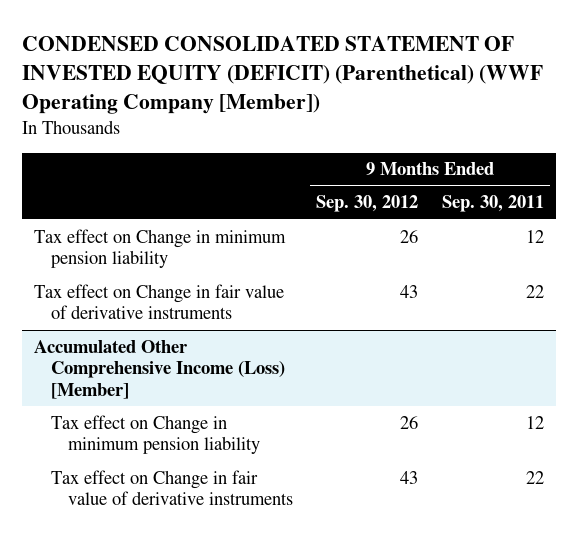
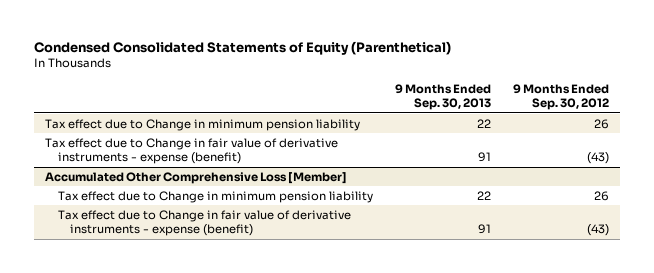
- CONDENSED CONSOLIDATED STATEMENT OF INVESTED EQUITY (DEFICIT) (Parenthetical) (WWF Operating Company [Member])
+ Condensed Consolidated Statements of Equity (Parenthetical)
- | 9 Months Ended Sep. 30, 2012 | 9 Months Ended Sep. 30, 2011
+ | 9 Months Ended Sep. 30, 2013 | 9 Months Ended Sep. 30, 2012
- Tax effect on Change in minimum pension liability | 26 | 12
- Tax effect on Change in fair value of derivative instruments | 43 | 22
- Accumulated Other Comprehensive Income (Loss) [Member]
- Tax effect on Change in minimum pension liability | 26 | 12
- Tax effect on Change in fair value of derivative instruments | 43 | 22
+ Tax effect due to Change in minimum pension liability | 22 | 26
+ Tax effect due to Change in fair value of derivative instruments - expense (benefit) | 91 | (43)
+ Accumulated Other Comprehensive Loss [Member]
+ Tax effect due to Change in minimum pension liability | 22 | 26
+ Tax effect due to Change in fair value of derivative instruments - expense (benefit) | 91 | (43)

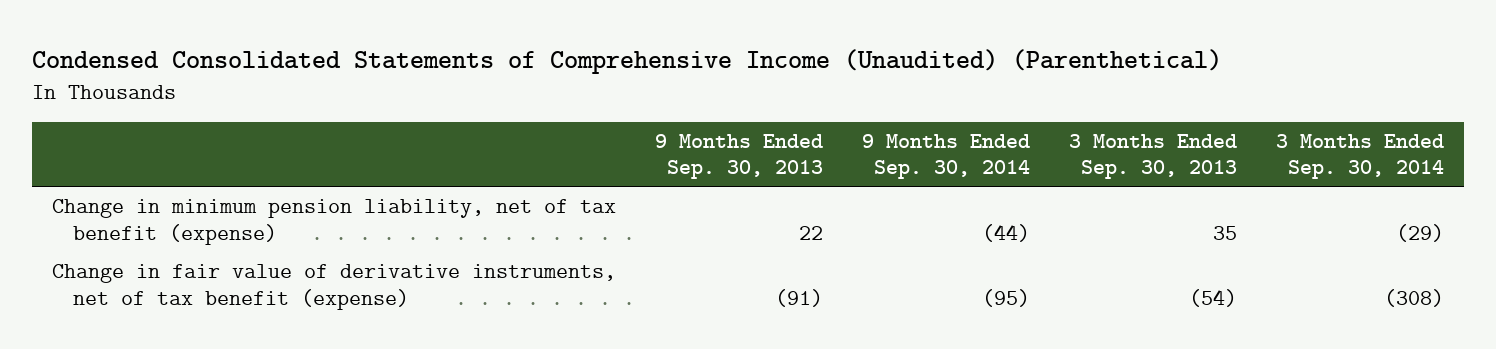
- Condensed Consolidated Statements of Equity (Parenthetical)
+ Condensed Consolidated Statements of Comprehensive Income (Unaudited) (Parenthetical)
- | 9 Months Ended Sep. 30, 2013 | 9 Months Ended Sep. 30, 2012
+ | 9 Months Ended Sep. 30, 2013 | 9 Months Ended Sep. 30, 2014 | 3 Months Ended Sep. 30, 2013 | 3 Months Ended Sep. 30, 2014
- Tax effect due to Change in minimum pension liability | 22 | 26
- Tax effect due to Change in fair value of derivative instruments - expense (benefit) | 91 | (43)
- Accumulated Other Comprehensive Loss [Member]
- Tax effect due to Change in minimum pension liability | 22 | 26
- Tax effect due to Change in fair value of derivative instruments - expense (benefit) | 91 | (43)
+ Change in minimum pension liability, net of tax benefit (expense) | 22 | (44) | 35 | (29)
+ Change in fair value of derivative instruments, net of tax benefit (expense) | (91) | (95) | (54) | (308)

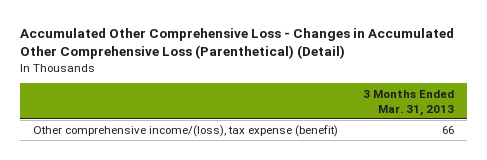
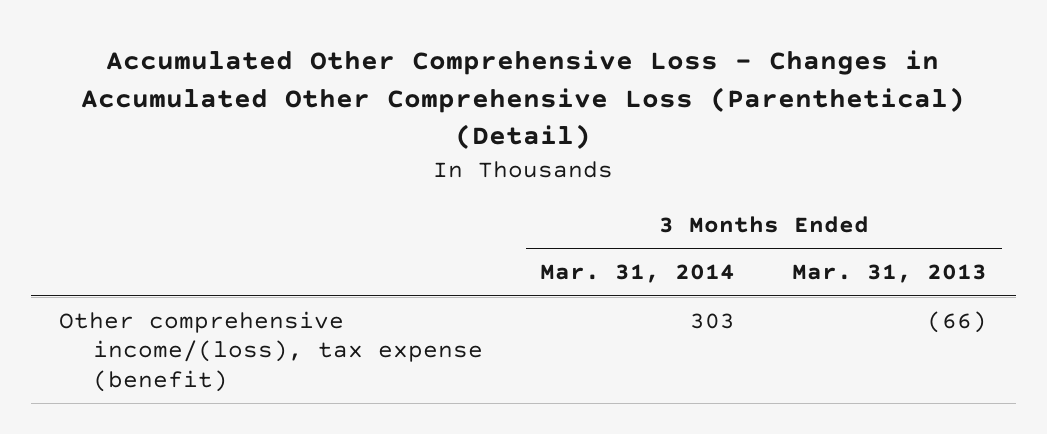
- | 3 Months Ended Mar. 31, 2013
+ | 3 Months Ended Mar. 31, 2014 | 3 Months Ended Mar. 31, 2013
- Other comprehensive income/(loss), tax expense (benefit) | 66
+ Other comprehensive income/(loss), tax expense (benefit) | 303 | (66)

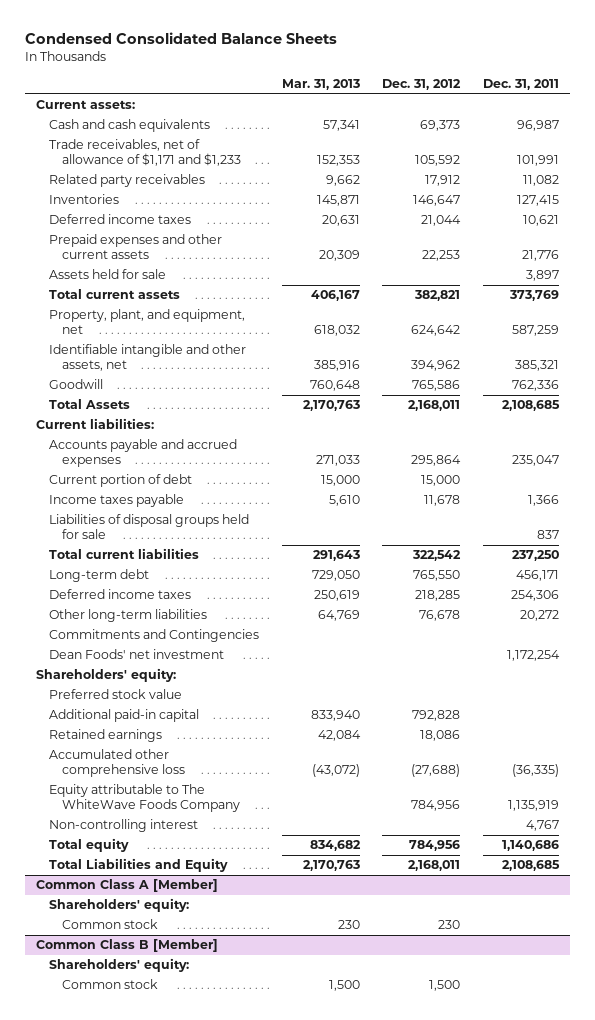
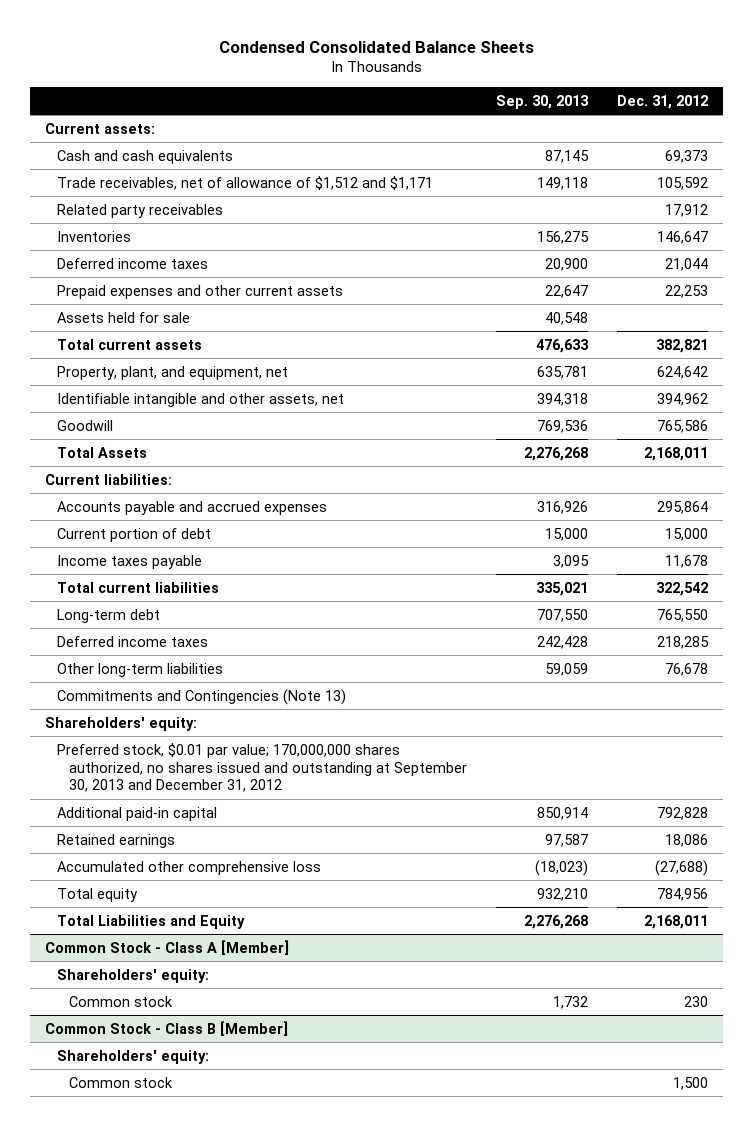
- | Mar. 31, 2013 | Dec. 31, 2012 | Dec. 31, 2011
+ | Sep. 30, 2013 | Dec. 31, 2012
- Trade receivables, net of allowance of $1,171 and $1,233 | 152,353 | 105,592 | 101,991
+ Trade receivables, net of allowance of $1,512 and $1,171 | 149,118 | 105,592
- Liabilities of disposal groups held for sale | | | 837
- Commitments and Contingencies
- Dean Foods' net investment | | | 1,172,254
+ Commitments and Contingencies (Note 13)
- Preferred stock value
+ Preferred stock, $0.01 par value; 170,000,000 shares authorized, no shares issued and outstanding at September 30, 2013 and December 31, 2012
- Equity attributable to The WhiteWave Foods Company | | 784,956 | 1,135,919
- Non-controlling interest | | | 4,767
- Common Class A [Member]
+ Common Stock - Class A [Member]
- Common Class B [Member]
+ Common Stock - Class B [Member]

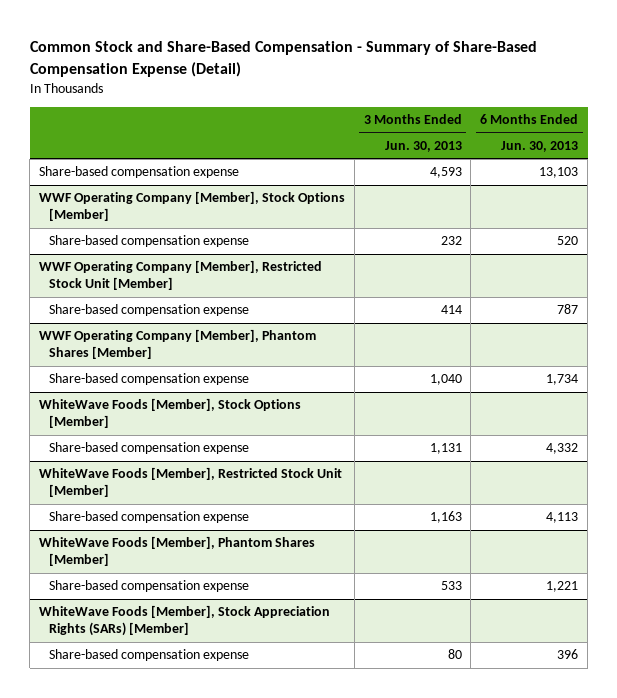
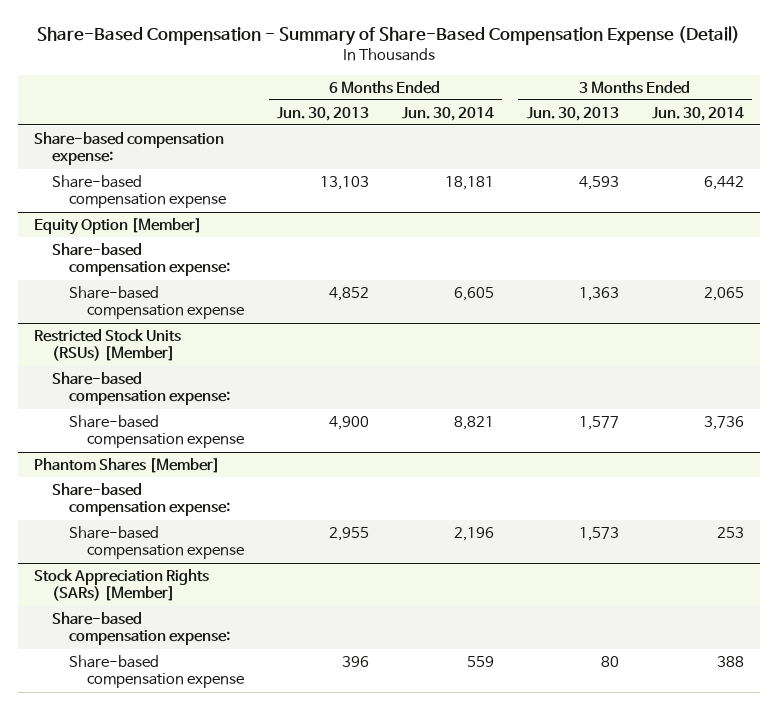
- Common Stock and Share-Based Compensation - Summary of Share-Based Compensation Expense (Detail)
+ Share-Based Compensation - Summary of Share-Based Compensation Expense (Detail)
- | 3 Months Ended Jun. 30, 2013 | 6 Months Ended Jun. 30, 2013
+ | 6 Months Ended Jun. 30, 2013 | 6 Months Ended Jun. 30, 2014 | 3 Months Ended Jun. 30, 2013 | 3 Months Ended Jun. 30, 2014
+ Share-based compensation expense:
- WWF Operating Company [Member], Stock Options [Member]
- Share-based compensation expense | 232 | 520
- WWF Operating Company [Member], Restricted Stock Unit [Member]
- Share-based compensation expense | 414 | 787
- WWF Operating Company [Member], Phantom Shares [Member]
- Share-based compensation expense | 1,040 | 1,734
- WhiteWave Foods [Member], Stock Options [Member]
- Share-based compensation expense | 1,131 | 4,332
- WhiteWave Foods [Member], Restricted Stock Unit [Member]
- Share-based compensation expense | 1,163 | 4,113
- WhiteWave Foods [Member], Phantom Shares [Member]
- Share-based compensation expense | 533 | 1,221
- WhiteWave Foods [Member], Stock Appreciation Rights (SARs) [Member]
+ Equity Option [Member]
+ Share-based compensation expense:
+ Share-based compensation expense | 4,852 | 6,605 | 1,363 | 2,065
+ Restricted Stock Units (RSUs) [Member]
+ Share-based compensation expense:
+ Share-based compensation expense | 4,900 | 8,821 | 1,577 | 3,736
+ Phantom Shares [Member]
+ Share-based compensation expense:
+ Share-based compensation expense | 2,955 | 2,196 | 1,573 | 253
+ Stock Appreciation Rights (SARs) [Member]
+ Share-based compensation expense:

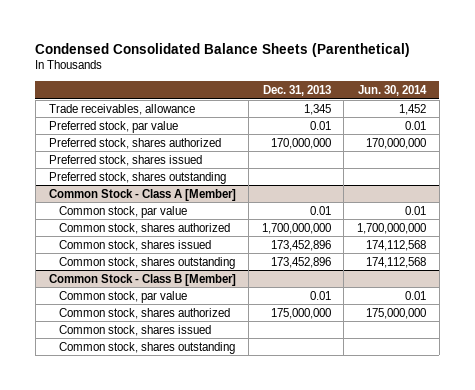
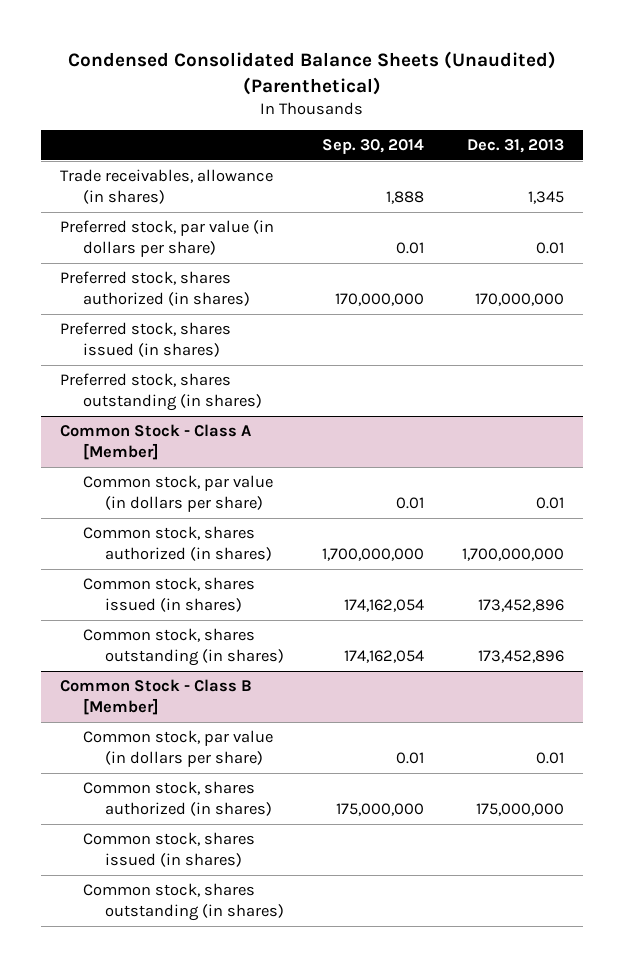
- Condensed Consolidated Balance Sheets (Parenthetical)
+ Condensed Consolidated Balance Sheets (Unaudited) (Parenthetical)
- | Dec. 31, 2013 | Jun. 30, 2014
+ | Sep. 30, 2014 | Dec. 31, 2013
- Trade receivables, allowance | 1,345 | 1,452
- Preferred stock, par value | 0.01 | 0.01
- Preferred stock, shares authorized | 170,000,000 | 170,000,000
- Preferred stock, shares issued
- Preferred stock, shares outstanding
+ Trade receivables, allowance (in shares) | 1,888 | 1,345
+ Preferred stock, par value (in dollars per share) | 0.01 | 0.01
+ Preferred stock, shares authorized (in shares) | 170,000,000 | 170,000,000
+ Preferred stock, shares issued (in shares)
+ Preferred stock, shares outstanding (in shares)
@ Common Stock - Class A [Member]
- Common stock, par value | 0.01 | 0.01
- Common stock, shares authorized | 1,700,000,000 | 1,700,000,000
- Common stock, shares issued | 173,452,896 | 174,112,568
- Common stock, shares outstanding | 173,452,896 | 174,112,568
+ Common stock, par value (in dollars per share) | 0.01 | 0.01
+ Common stock, shares authorized (in shares) | 1,700,000,000 | 1,700,000,000
+ Common stock, shares issued (in shares) | 174,162,054 | 173,452,896
+ Common stock, shares outstanding (in shares) | 174,162,054 | 173,452,896
@ Common Stock - Class B [Member]
- Common stock, par value | 0.01 | 0.01
- Common stock, shares authorized | 175,000,000 | 175,000,000
- Common stock, shares issued
- Common stock, shares outstanding
+ Common stock, par value (in dollars per share) | 0.01 | 0.01
+ Common stock, shares authorized (in shares) | 175,000,000 | 175,000,000
+ Common stock, shares issued (in shares)
+ Common stock, shares outstanding (in shares)

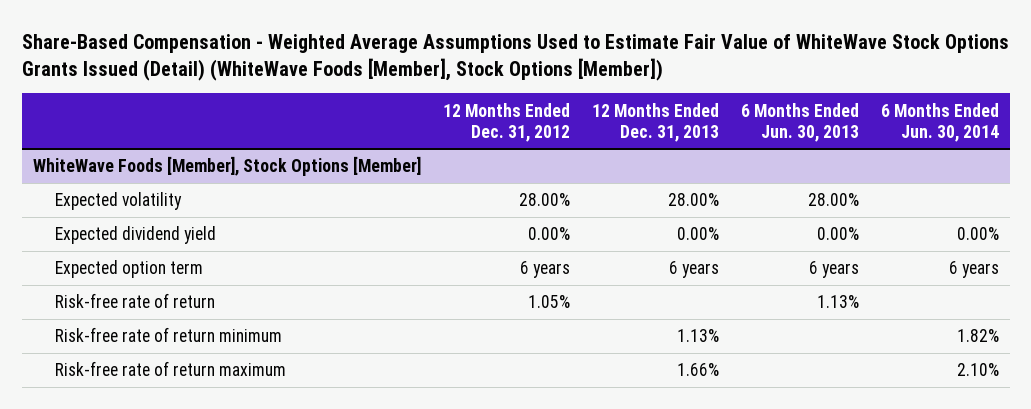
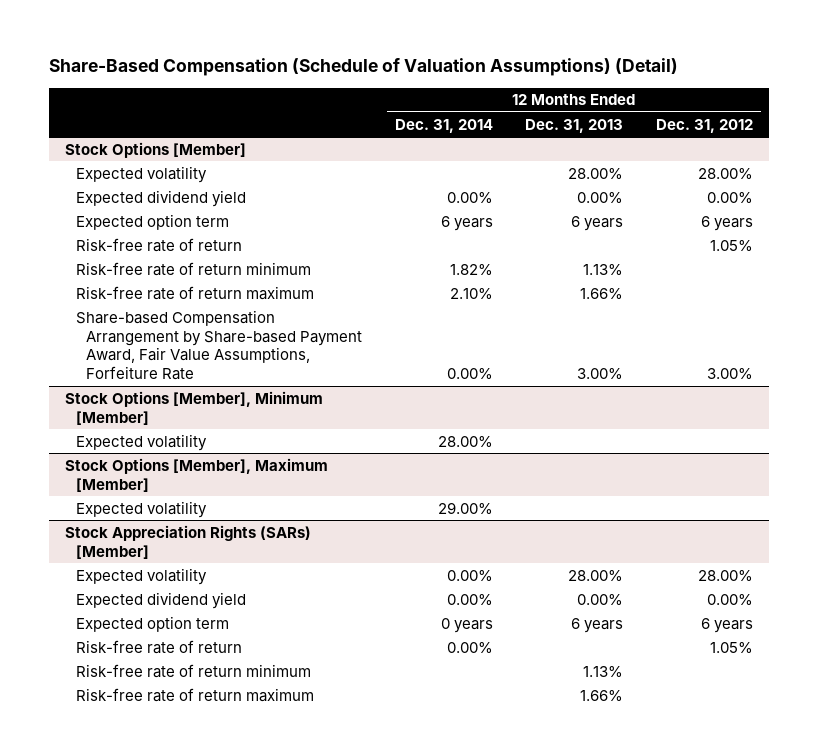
- Share-Based Compensation - Weighted Average Assumptions Used to Estimate Fair Value of WhiteWave Stock Options Grants Issued (Detail) (WhiteWave Foods [Member], Stock Options [Member])
+ Share-Based Compensation (Schedule of Valuation Assumptions) (Detail)
- | 12 Months Ended Dec. 31, 2012 | 12 Months Ended Dec. 31, 2013 | 6 Months Ended Jun. 30, 2013 | 6 Months Ended Jun. 30, 2014
+ | 12 Months Ended Dec. 31, 2014 | 12 Months Ended Dec. 31, 2013 | 12 Months Ended Dec. 31, 2012
- WhiteWave Foods [Member], Stock Options [Member]
+ Stock Options [Member]
+ Share-based Compensation Arrangement by Share-based Payment Award, Fair Value Assumptions, Forfeiture Rate | 0.00% | 3.00% | 3.00%
+ Stock Options [Member], Minimum [Member]
+ Expected volatility | 28.00% | |
+ Stock Options [Member], Maximum [Member]
+ Expected volatility | 29.00% | |
+ Stock Appreciation Rights (SARs) [Member]
+ Expected volatility | 0.00% | 28.00% | 28.00%
+ Expected dividend yield | 0.00% | 0.00% | 0.00%
+ Expected option term | 0 years | 6 years | 6 years
+ Risk-free rate of return | 0.00% | | 1.05%
+ Risk-free rate of return minimum | | 1.13% |
+ Risk-free rate of return maximum | | 1.66% |

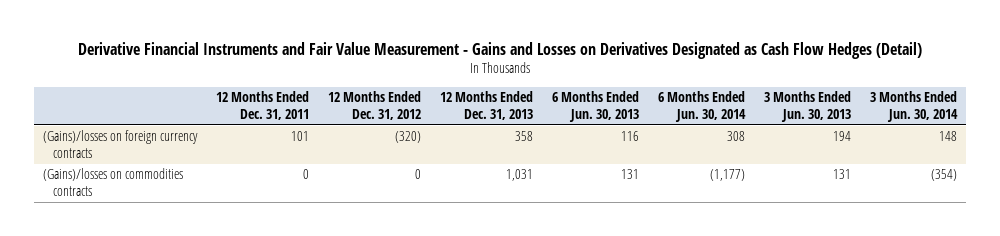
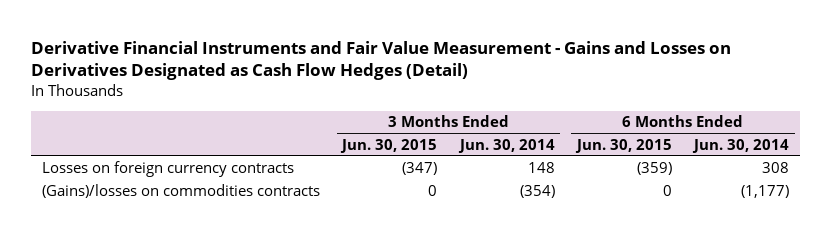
- | 12 Months Ended Dec. 31, 2011 | 12 Months Ended Dec. 31, 2012 | 12 Months Ended Dec. 31, 2013 | 6 Months Ended Jun. 30, 2013 | 6 Months Ended Jun. 30, 2014 | 3 Months Ended Jun. 30, 2013 | 3 Months Ended Jun. 30, 2014
+ | 3 Months Ended Jun. 30, 2015 | 3 Months Ended Jun. 30, 2014 | 6 Months Ended Jun. 30, 2015 | 6 Months Ended Jun. 30, 2014
- (Gains)/losses on foreign currency contracts | 101 | (320) | 358 | 116 | 308 | 194 | 148
+ Losses on foreign currency contracts | (347) | 148 | (359) | 308

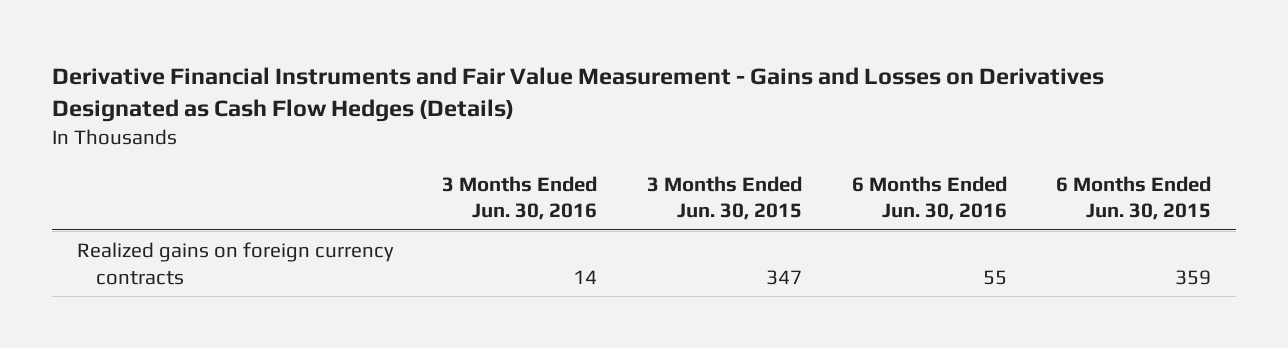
- Derivative Financial Instruments and Fair Value Measurement - Gains and Losses on Derivatives Designated as Cash Flow Hedges (Detail)
+ Derivative Financial Instruments and Fair Value Measurement - Gains and Losses on Derivatives Designated as Cash Flow Hedges (Details)
- | 3 Months Ended Jun. 30, 2015 | 3 Months Ended Jun. 30, 2014 | 6 Months Ended Jun. 30, 2015 | 6 Months Ended Jun. 30, 2014
+ | 3 Months Ended Jun. 30, 2016 | 3 Months Ended Jun. 30, 2015 | 6 Months Ended Jun. 30, 2016 | 6 Months Ended Jun. 30, 2015
- Losses on foreign currency contracts | (347) | 148 | (359) | 308
- (Gains)/losses on commodities contracts | 0 | (354) | 0 | (1,177)
+ Realized gains on foreign currency contracts | 14 | 347 | 55 | 359

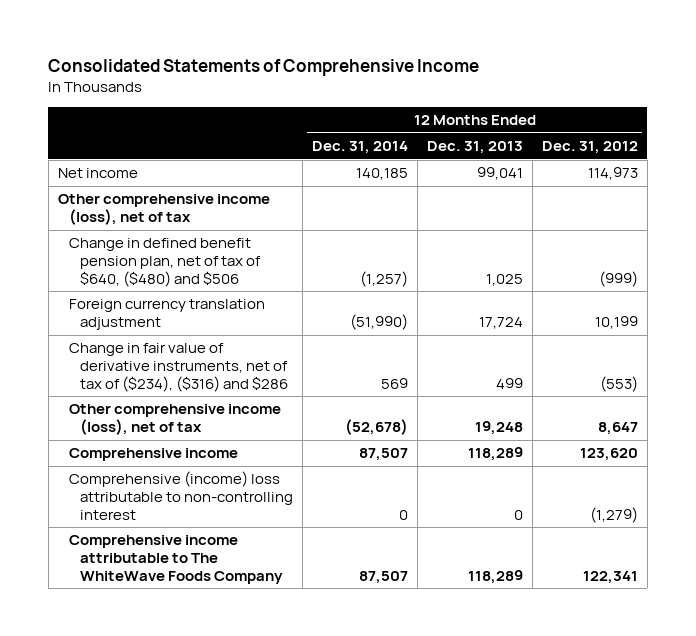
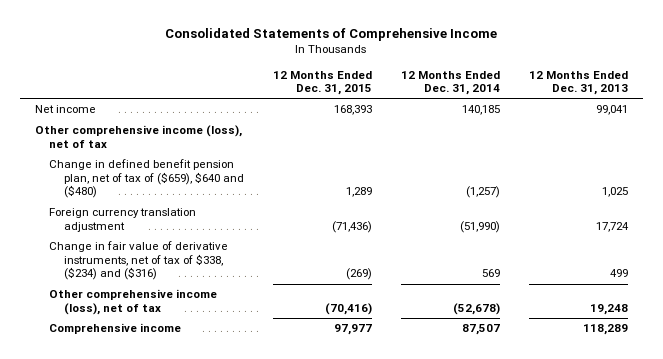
- | 12 Months Ended Dec. 31, 2014 | 12 Months Ended Dec. 31, 2013 | 12 Months Ended Dec. 31, 2012
+ | 12 Months Ended Dec. 31, 2015 | 12 Months Ended Dec. 31, 2014 | 12 Months Ended Dec. 31, 2013
- Change in defined benefit pension plan, net of tax of $640, ($480) and $506 | (1,257) | 1,025 | (999)
+ Change in defined benefit pension plan, net of tax of ($659), $640 and ($480) | 1,289 | (1,257) | 1,025
- Change in fair value of derivative instruments, net of tax of ($234), ($316) and $286 | 569 | 499 | (553)
+ Change in fair value of derivative instruments, net of tax of $338, ($234) and ($316) | (269) | 569 | 499
- Comprehensive (income) loss attributable to non-controlling interest | 0 | 0 | (1,279)
- Comprehensive income attributable to The WhiteWave Foods Company | 87,507 | 118,289 | 122,341

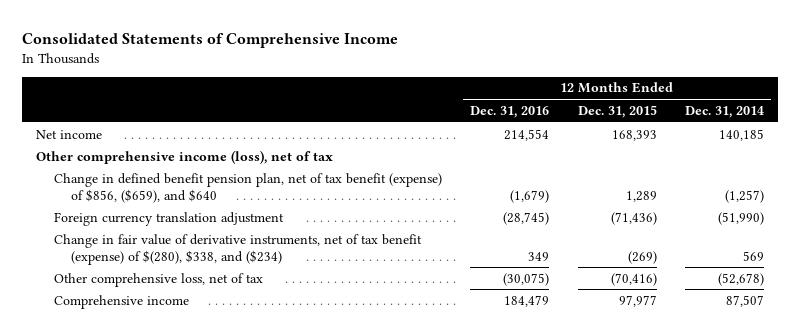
- | 12 Months Ended Dec. 31, 2015 | 12 Months Ended Dec. 31, 2014 | 12 Months Ended Dec. 31, 2013
+ | 12 Months Ended Dec. 31, 2016 | 12 Months Ended Dec. 31, 2015 | 12 Months Ended Dec. 31, 2014
- Change in defined benefit pension plan, net of tax of ($659), $640 and ($480) | 1,289 | (1,257) | 1,025
+ Change in defined benefit pension plan, net of tax benefit (expense) of $856, ($659), and $640 | (1,679) | 1,289 | (1,257)
- Change in fair value of derivative instruments, net of tax of $338, ($234) and ($316) | (269) | 569 | 499
- Other comprehensive income (loss), net of tax | (70,416) | (52,678) | 19,248
+ Change in fair value of derivative instruments, net of tax benefit (expense) of $(280), $338, and ($234) | 349 | (269) | 569
+ Other comprehensive loss, net of tax | (30,075) | (70,416) | (52,678)

